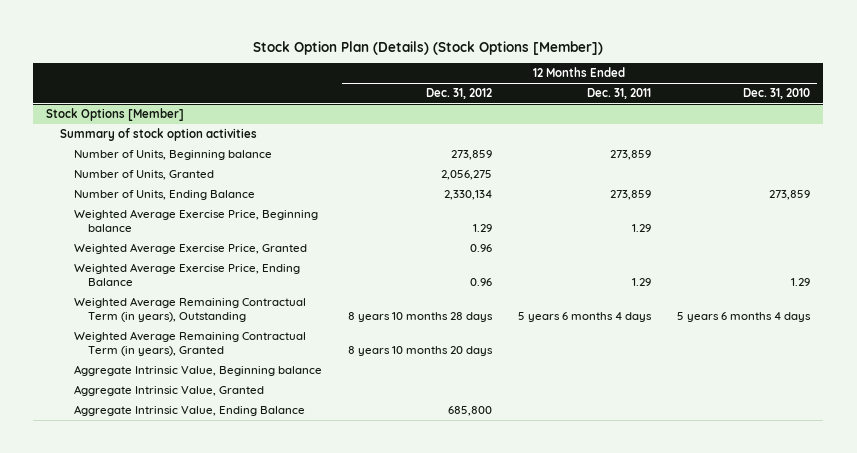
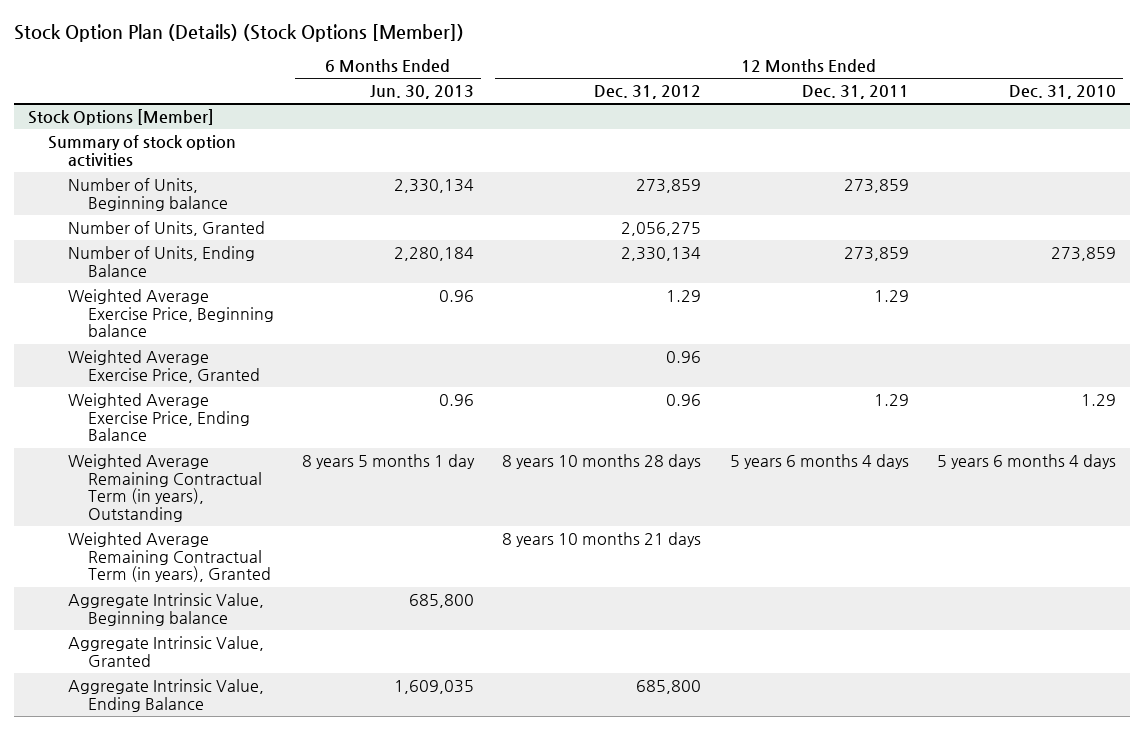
- | 12 Months Ended Dec. 31, 2012 | 12 Months Ended Dec. 31, 2011 | 12 Months Ended Dec. 31, 2010
+ | 6 Months Ended Jun. 30, 2013 | 12 Months Ended Dec. 31, 2012 | 12 Months Ended Dec. 31, 2011 | 12 Months Ended Dec. 31, 2010
@ Stock Options [Member]
- Weighted Average Remaining Contractual Term (in years), Granted | 8 years 10 months 20 days | |
+ Weighted Average Remaining Contractual Term (in years), Granted | | 8 years 10 months 21 days | |

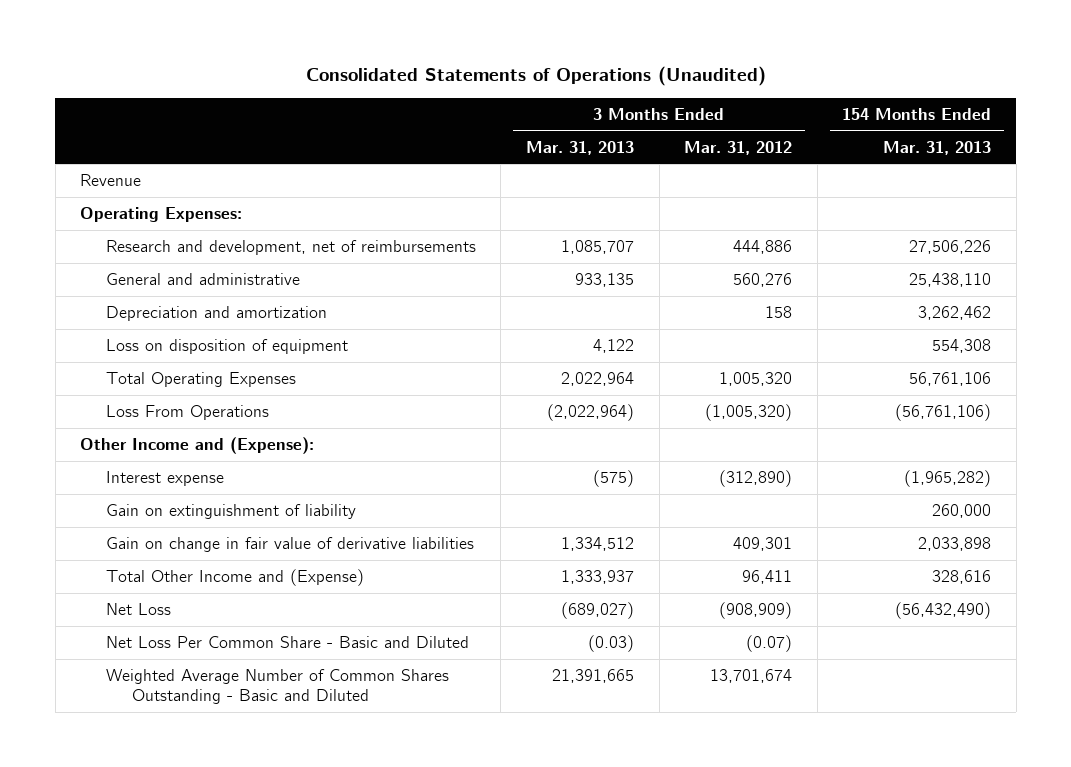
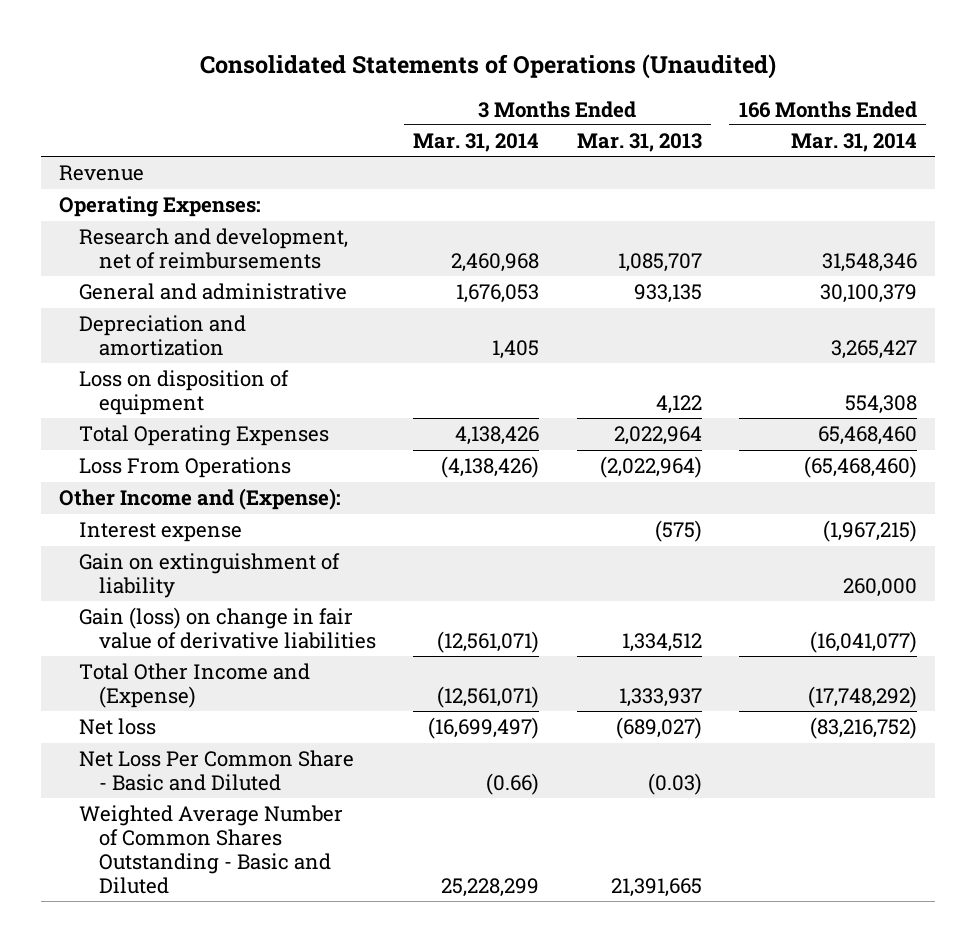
- | 3 Months Ended Mar. 31, 2013 | 3 Months Ended Mar. 31, 2012 | 154 Months Ended Mar. 31, 2013
+ | 3 Months Ended Mar. 31, 2014 | 3 Months Ended Mar. 31, 2013 | 166 Months Ended Mar. 31, 2014
- Gain on change in fair value of derivative liabilities | 1,334,512 | 409,301 | 2,033,898
+ Gain (loss) on change in fair value of derivative liabilities | (12,561,071) | 1,334,512 | (16,041,077)
- Net Loss | (689,027) | (908,909) | (56,432,490)
+ Net loss | (16,699,497) | (689,027) | (83,216,752)

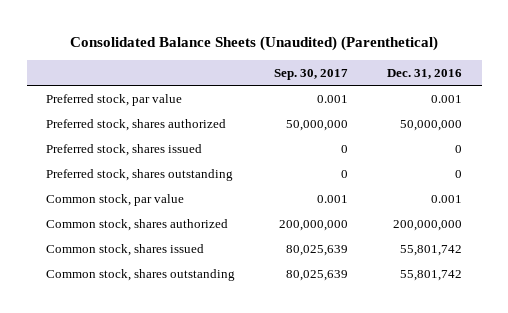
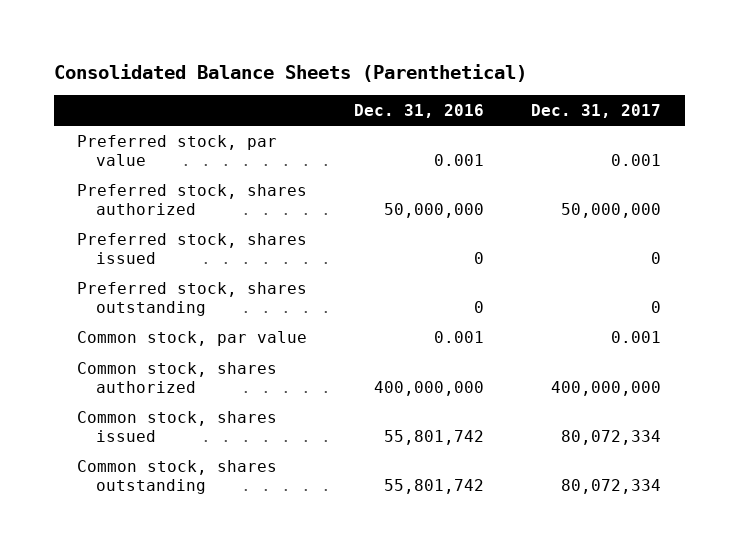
- Consolidated Balance Sheets (Unaudited) (Parenthetical)
+ Consolidated Balance Sheets (Parenthetical)
- | Sep. 30, 2017 | Dec. 31, 2016
+ | Dec. 31, 2016 | Dec. 31, 2017
- Common stock, shares authorized | 200,000,000 | 200,000,000
+ Common stock, shares authorized | 400,000,000 | 400,000,000

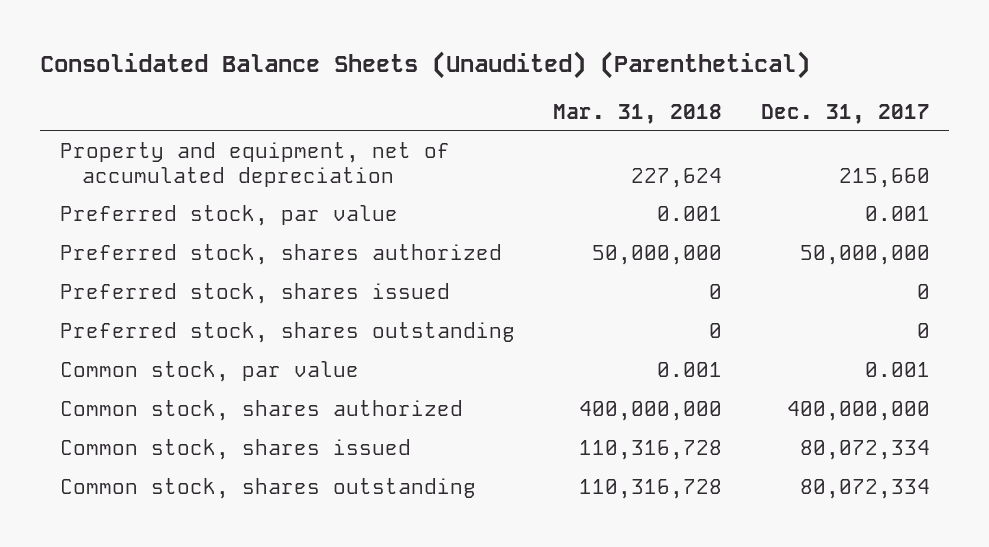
- Consolidated Balance Sheets (Parenthetical)
+ Consolidated Balance Sheets (Unaudited) (Parenthetical)
- | Dec. 31, 2016 | Dec. 31, 2017
+ | Mar. 31, 2018 | Dec. 31, 2017
+ Property and equipment, net of accumulated depreciation | 227,624 | 215,660

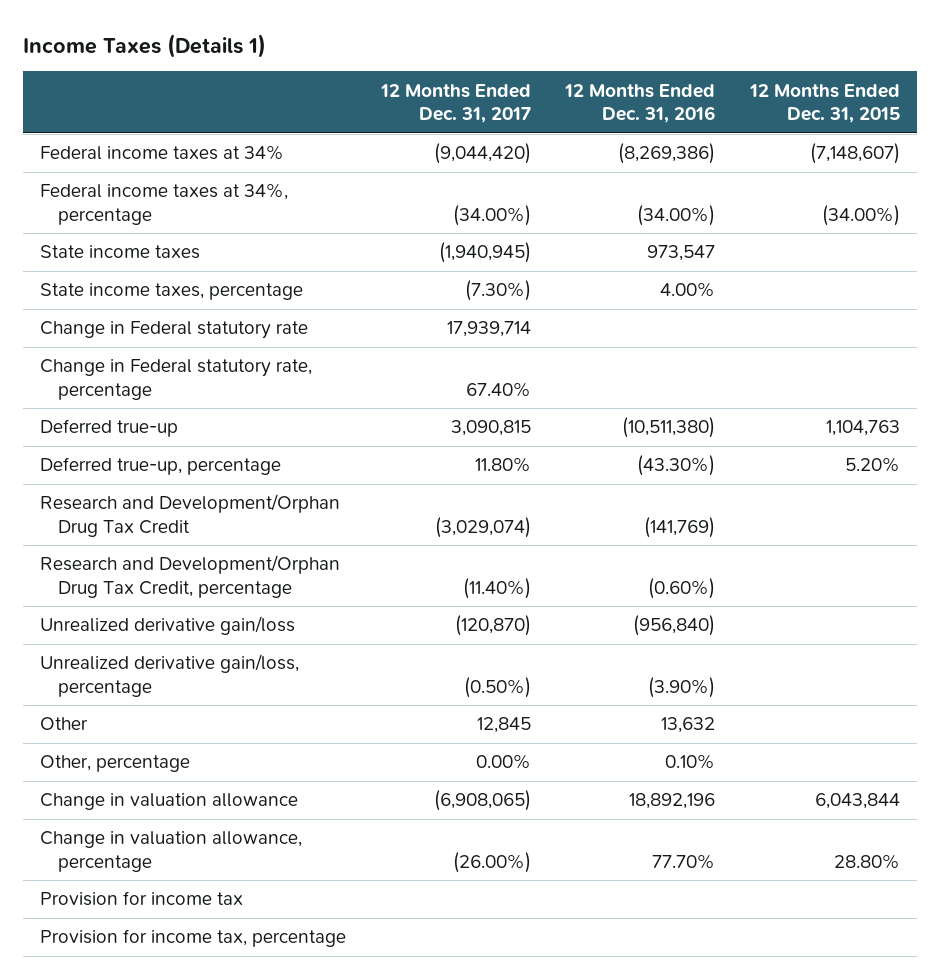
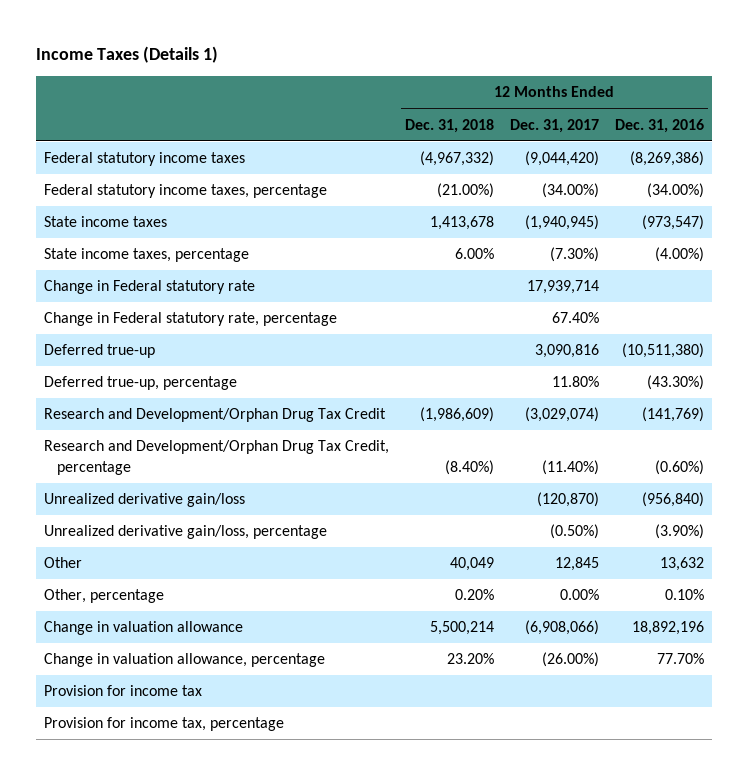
- | 12 Months Ended Dec. 31, 2017 | 12 Months Ended Dec. 31, 2016 | 12 Months Ended Dec. 31, 2015
+ | 12 Months Ended Dec. 31, 2018 | 12 Months Ended Dec. 31, 2017 | 12 Months Ended Dec. 31, 2016
- Federal income taxes at 34% | (9,044,420) | (8,269,386) | (7,148,607)
- Federal income taxes at 34%, percentage | (34.00%) | (34.00%) | (34.00%)
- State income taxes | (1,940,945) | 973,547 |
- State income taxes, percentage | (7.30%) | 4.00% |
+ Federal statutory income taxes | (4,967,332) | (9,044,420) | (8,269,386)
+ Federal statutory income taxes, percentage | (21.00%) | (34.00%) | (34.00%)
+ State income taxes | 1,413,678 | (1,940,945) | (973,547)
+ State income taxes, percentage | 6.00% | (7.30%) | (4.00%)
- Deferred true-up | 3,090,815 | (10,511,380) | 1,104,763
+ Deferred true-up | | 3,090,816 | (10,511,380)
- Change in valuation allowance | (6,908,065) | 18,892,196 | 6,043,844
+ Change in valuation allowance | 5,500,214 | (6,908,066) | 18,892,196

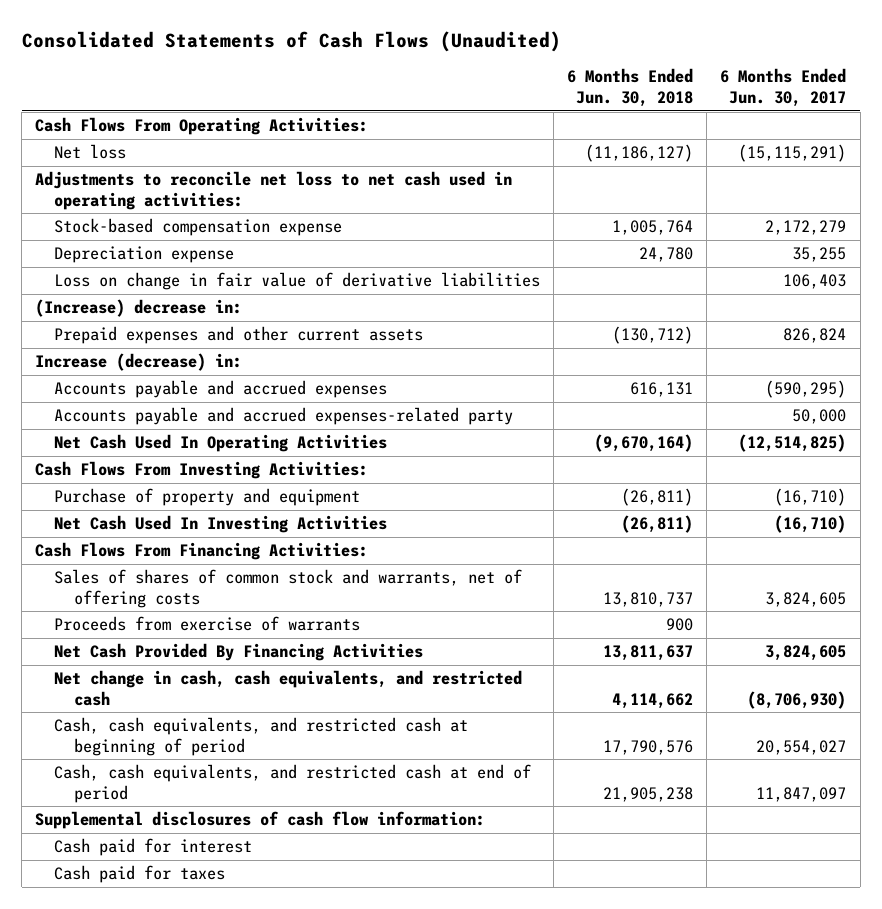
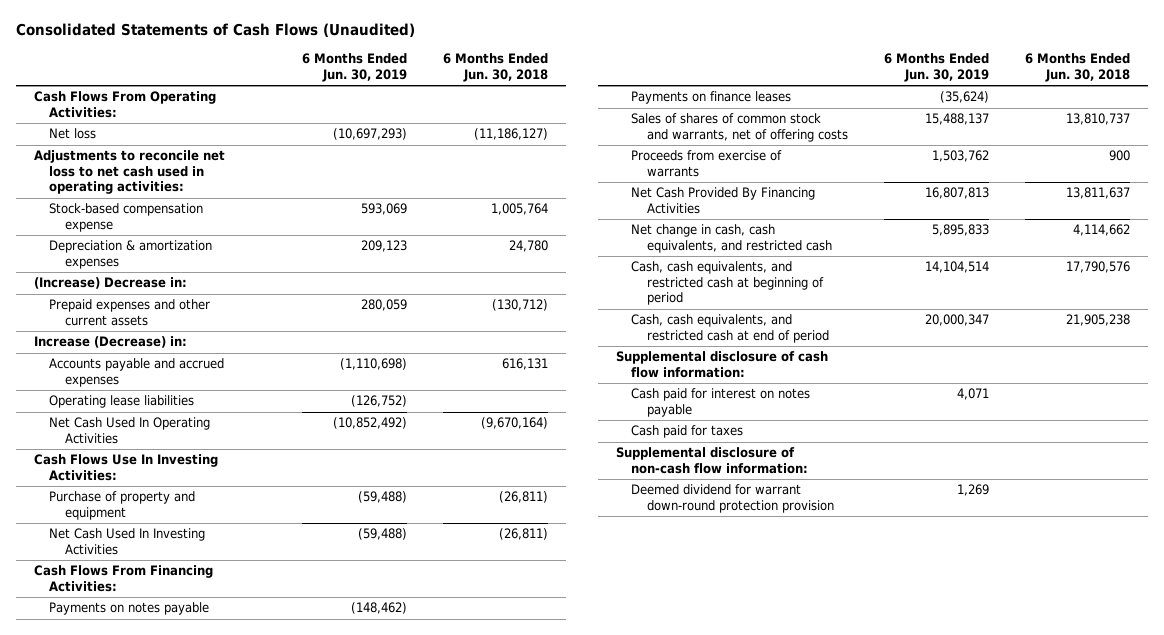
- | 6 Months Ended Jun. 30, 2018 | 6 Months Ended Jun. 30, 2017
+ | 6 Months Ended Jun. 30, 2019 | 6 Months Ended Jun. 30, 2018
- Depreciation expense | 24,780 | 35,255
- Loss on change in fair value of derivative liabilities | | 106,403
- (Increase) decrease in:
+ Depreciation & amortization expenses | 209,123 | 24,780
+ (Increase) Decrease in:
- Increase (decrease) in:
+ Increase (Decrease) in:
- Accounts payable and accrued expenses-related party | | 50,000
+ Operating lease liabilities | (126,752) |
- Cash Flows From Investing Activities:
+ Cash Flows Use In Investing Activities:
+ Payments on notes payable | (148,462) |
+ Payments on finance leases | (35,624) |
- Supplemental disclosures of cash flow information:
- Cash paid for interest
+ Supplemental disclosure of cash flow information:
+ Cash paid for interest on notes payable | 4,071 |
+ Supplemental disclosure of non-cash flow information:
+ Deemed dividend for warrant down-round protection provision | 1,269 |

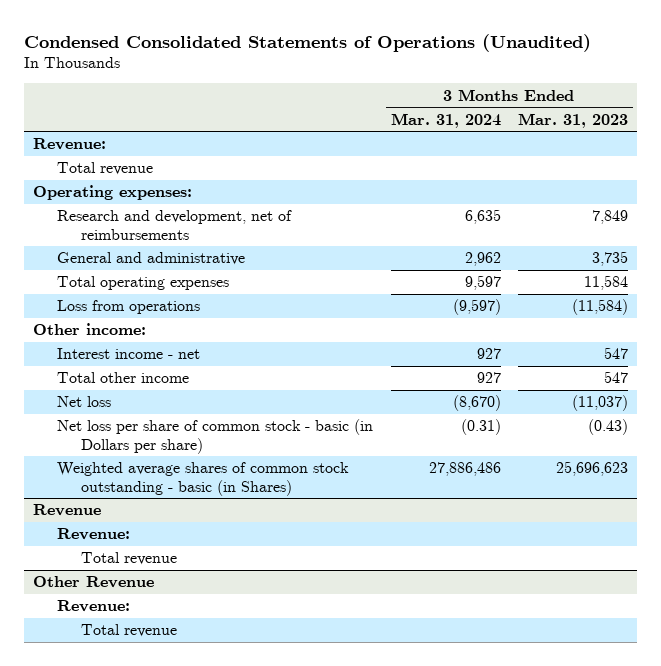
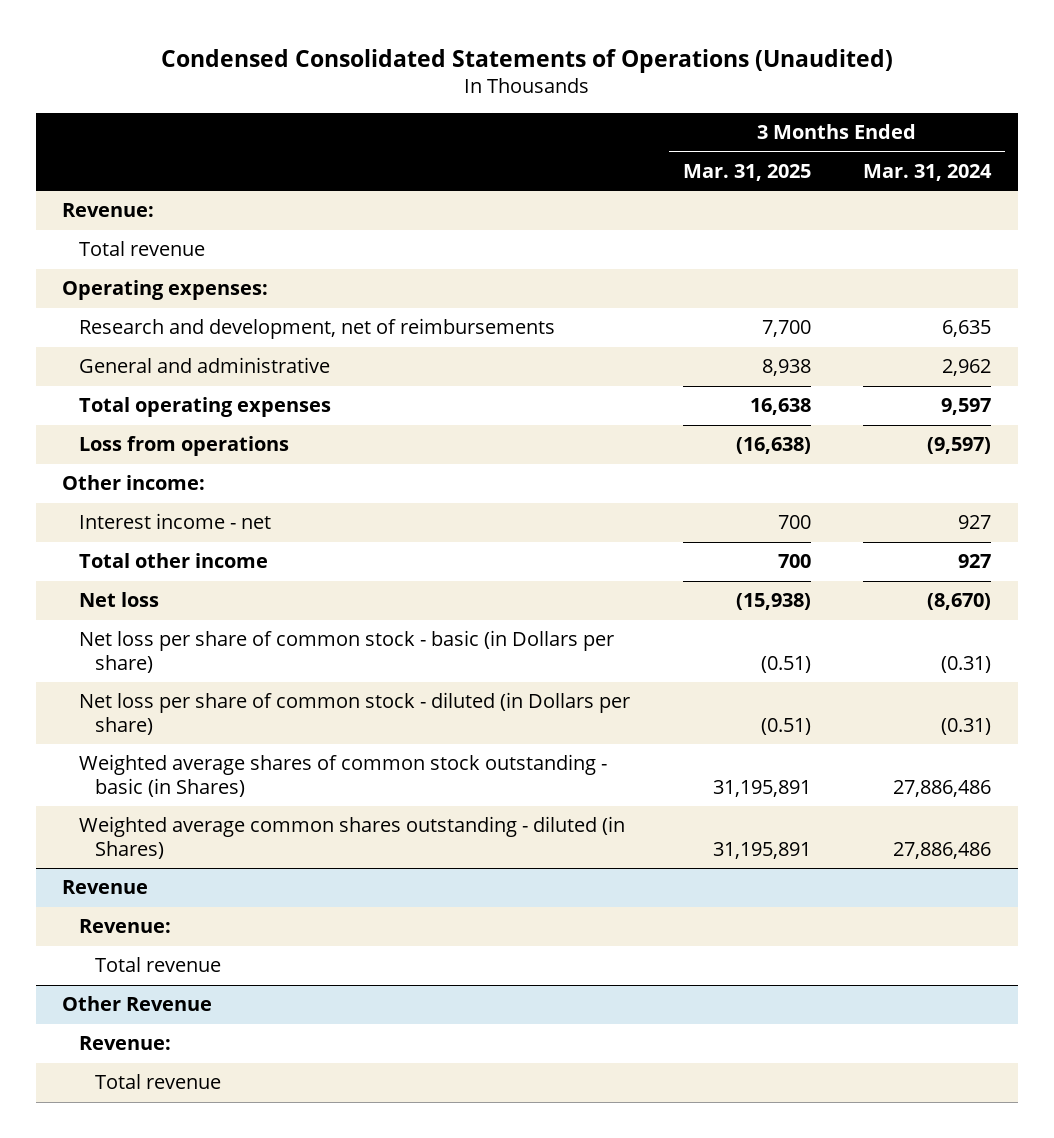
- | 3 Months Ended Mar. 31, 2024 | 3 Months Ended Mar. 31, 2023
+ | 3 Months Ended Mar. 31, 2025 | 3 Months Ended Mar. 31, 2024
+ Net loss per share of common stock - diluted (in Dollars per share) | (0.51) | (0.31)
+ Weighted average common shares outstanding - diluted (in Shares) | 31,195,891 | 27,886,486

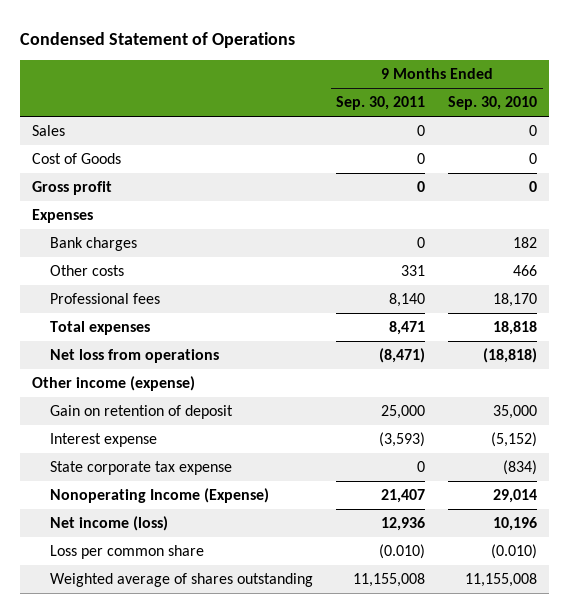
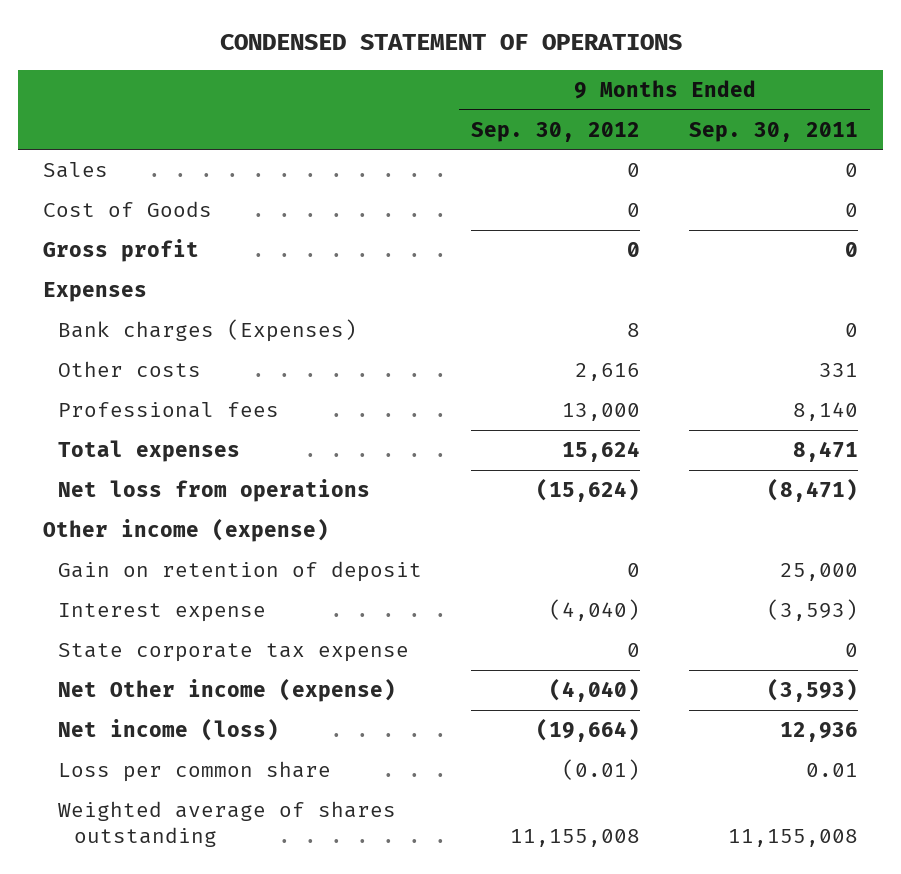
- Condensed Statement of Operations
+ CONDENSED STATEMENT OF OPERATIONS
- | 9 Months Ended Sep. 30, 2011 | 9 Months Ended Sep. 30, 2010
+ | 9 Months Ended Sep. 30, 2012 | 9 Months Ended Sep. 30, 2011
- Bank charges | 0 | 182
+ Bank charges (Expenses) | 8 | 0
- Nonoperating Income (Expense) | 21,407 | 29,014
+ Net Other income (expense) | (4,040) | (3,593)
- Loss per common share | (0.010) | (0.010)
+ Loss per common share | (0.01) | 0.01

